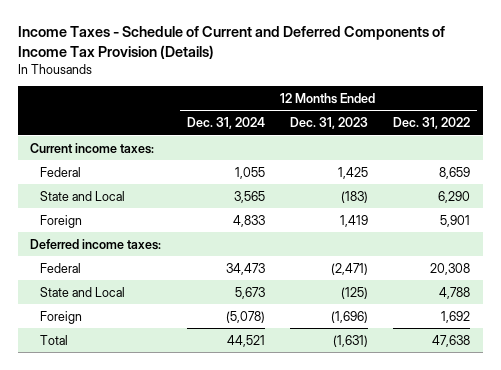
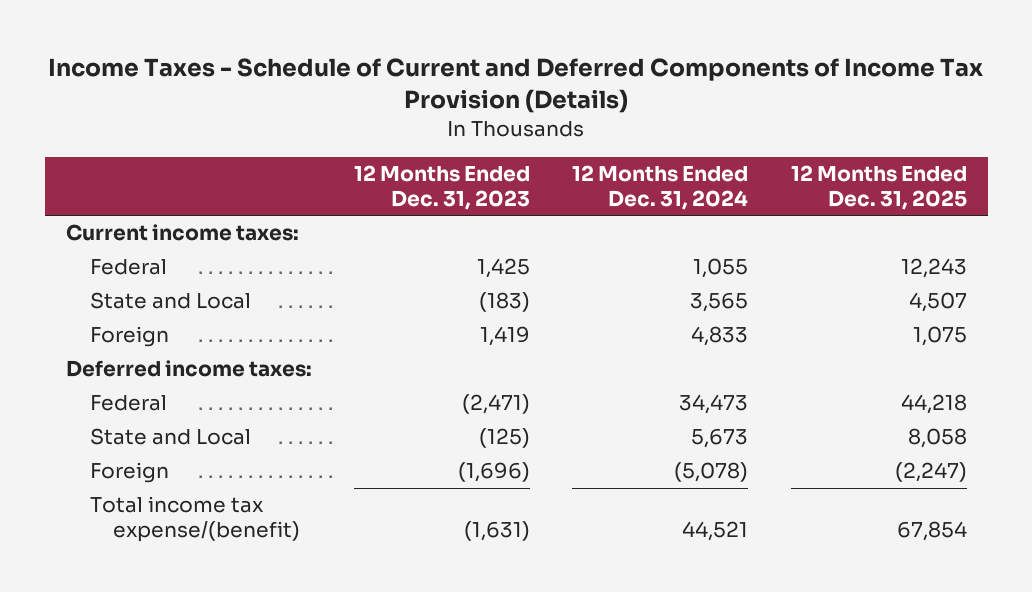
- | 12 Months Ended Dec. 31, 2024 | 12 Months Ended Dec. 31, 2023 | 12 Months Ended Dec. 31, 2022
+ | 12 Months Ended Dec. 31, 2023 | 12 Months Ended Dec. 31, 2024 | 12 Months Ended Dec. 31, 2025
- Total | 44,521 | (1,631) | 47,638
+ Total income tax expense/(benefit) | (1,631) | 44,521 | 67,854

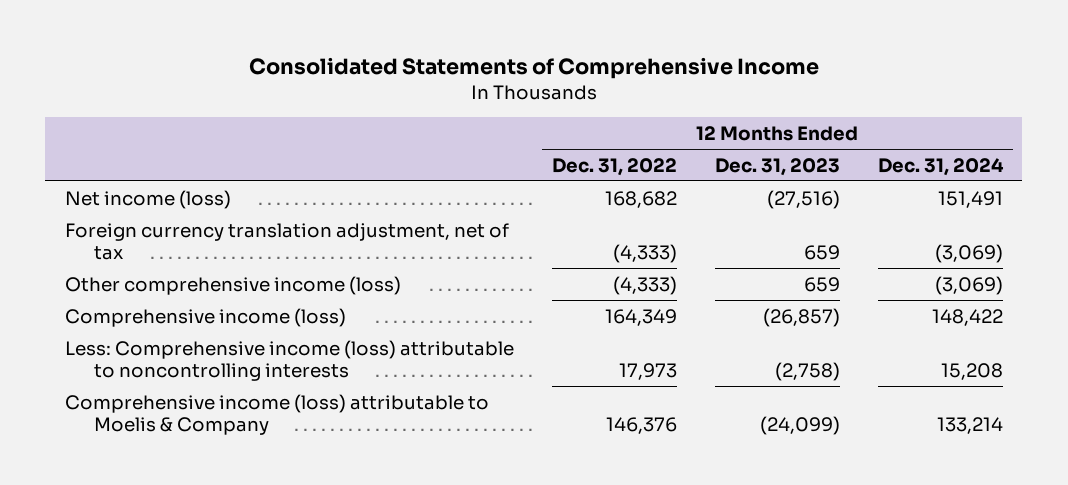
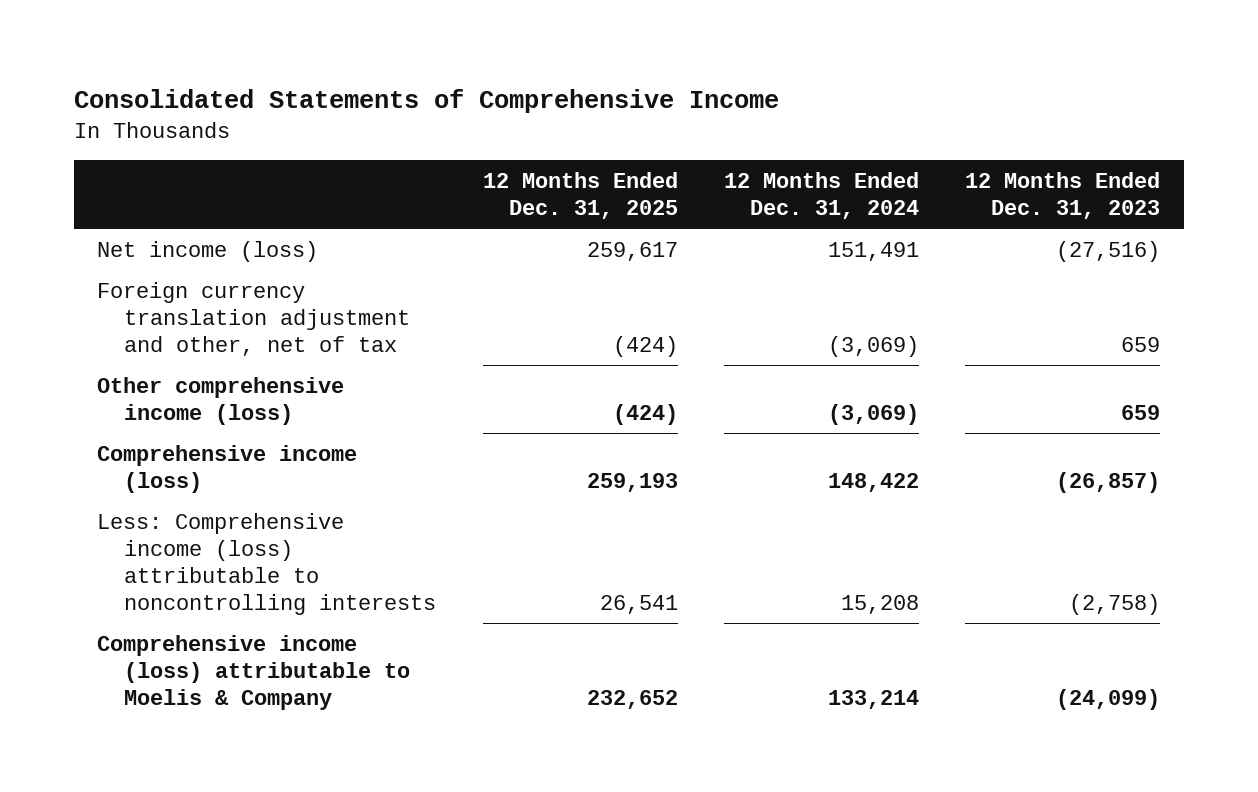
- | 12 Months Ended Dec. 31, 2022 | 12 Months Ended Dec. 31, 2023 | 12 Months Ended Dec. 31, 2024
+ | 12 Months Ended Dec. 31, 2025 | 12 Months Ended Dec. 31, 2024 | 12 Months Ended Dec. 31, 2023
- Foreign currency translation adjustment, net of tax | (4,333) | 659 | (3,069)
+ Foreign currency translation adjustment and other, net of tax | (424) | (3,069) | 659

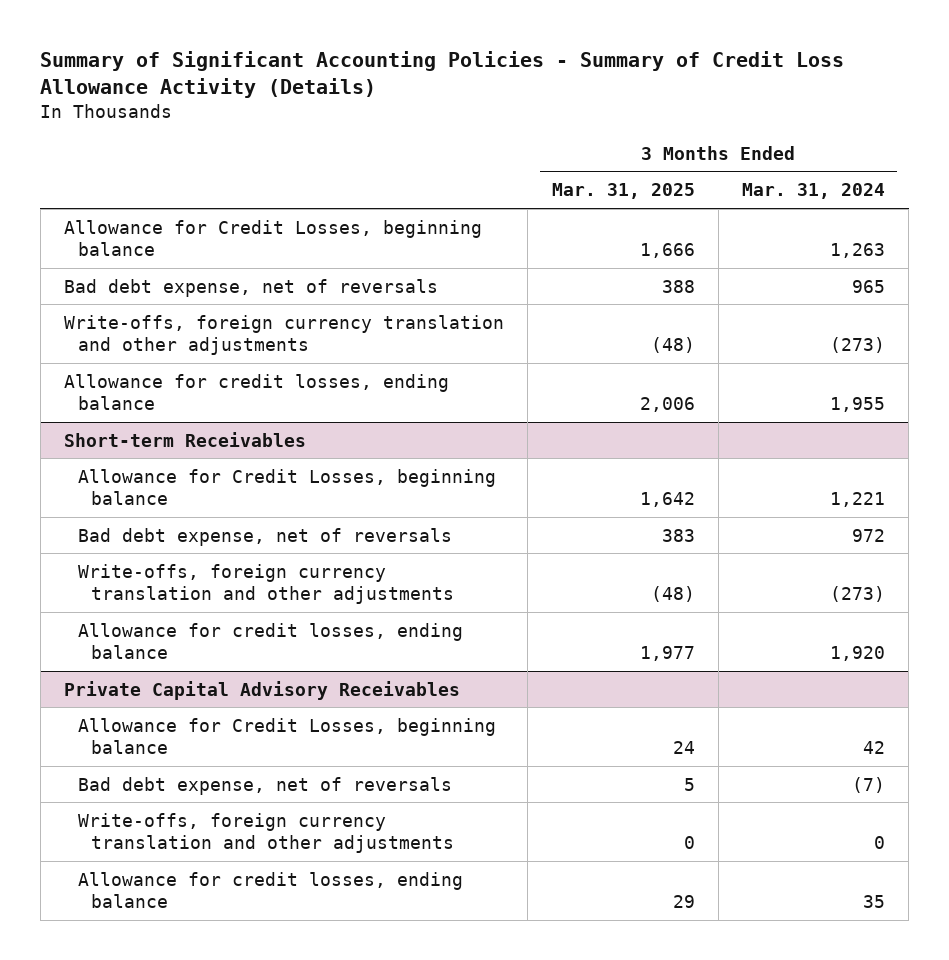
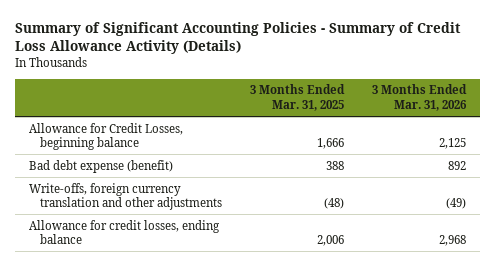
- | 3 Months Ended Mar. 31, 2025 | 3 Months Ended Mar. 31, 2024
+ | 3 Months Ended Mar. 31, 2025 | 3 Months Ended Mar. 31, 2026
- Bad debt expense, net of reversals | 388 | 965
+ Bad debt expense (benefit) | 388 | 892
- Short-term Receivables
- Allowance for Credit Losses, beginning balance | 1,642 | 1,221
- Bad debt expense, net of reversals | 383 | 972
- Write-offs, foreign currency translation and other adjustments | (48) | (273)
- Allowance for credit losses, ending balance | 1,977 | 1,920
- Private Capital Advisory Receivables
- Allowance for Credit Losses, beginning balance | 24 | 42
- Bad debt expense, net of reversals | 5 | (7)
- Write-offs, foreign currency translation and other adjustments | 0 | 0
- Allowance for credit losses, ending balance | 29 | 35

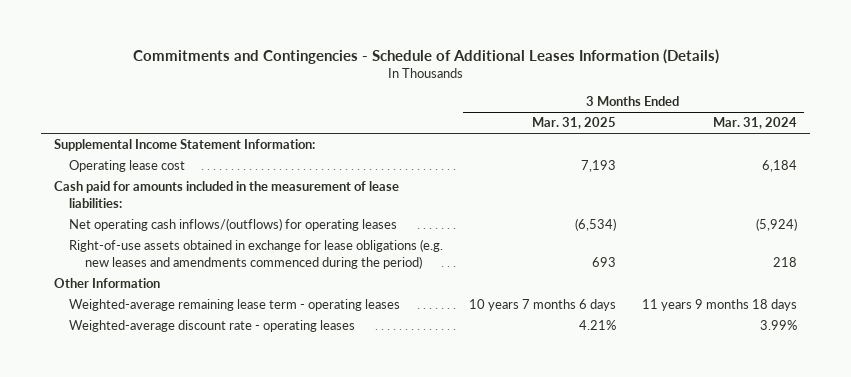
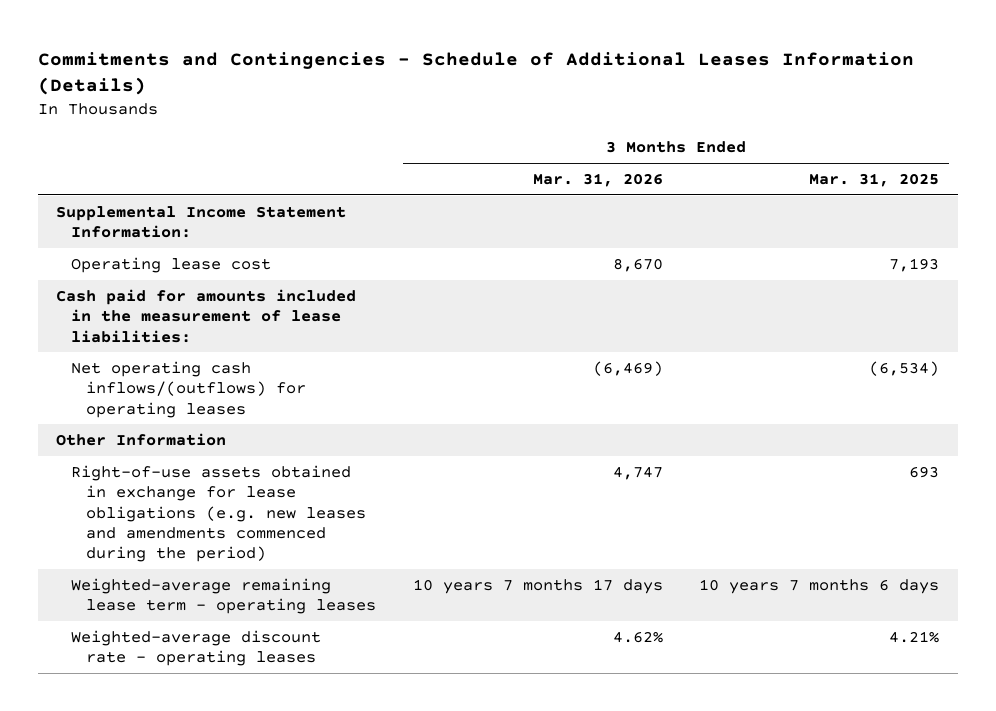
- | 3 Months Ended Mar. 31, 2025 | 3 Months Ended Mar. 31, 2024
+ | 3 Months Ended Mar. 31, 2026 | 3 Months Ended Mar. 31, 2025
moved down: Right-of-use assets obtained in exchange for lease obligations (e.g. new leases and amendments commenced during the period) | 4,747 | 693

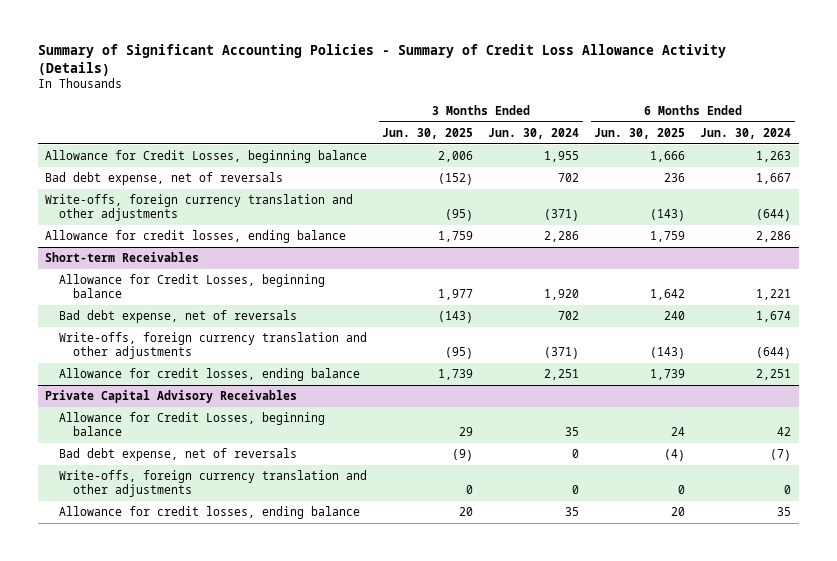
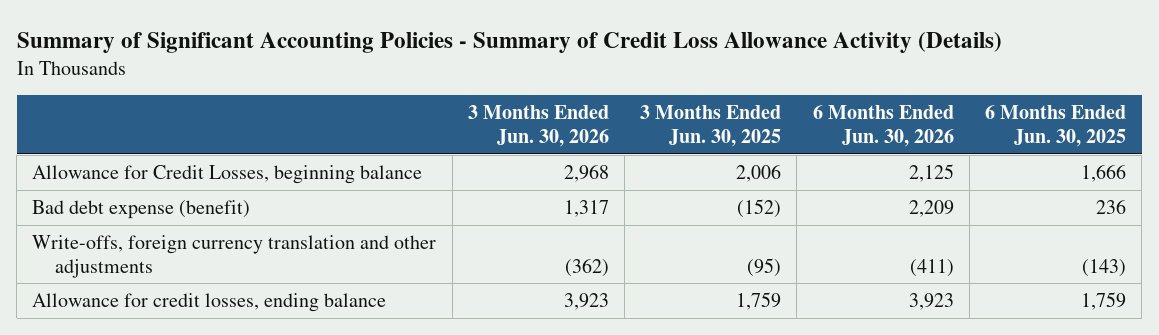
- | 3 Months Ended Jun. 30, 2025 | 3 Months Ended Jun. 30, 2024 | 6 Months Ended Jun. 30, 2025 | 6 Months Ended Jun. 30, 2024
+ | 3 Months Ended Jun. 30, 2026 | 3 Months Ended Jun. 30, 2025 | 6 Months Ended Jun. 30, 2026 | 6 Months Ended Jun. 30, 2025
- Bad debt expense, net of reversals | (152) | 702 | 236 | 1,667
+ Bad debt expense (benefit) | 1,317 | (152) | 2,209 | 236
- Short-term Receivables
- Allowance for Credit Losses, beginning balance | 1,977 | 1,920 | 1,642 | 1,221
- Bad debt expense, net of reversals | (143) | 702 | 240 | 1,674
- Write-offs, foreign currency translation and other adjustments | (95) | (371) | (143) | (644)
- Allowance for credit losses, ending balance | 1,739 | 2,251 | 1,739 | 2,251
- Private Capital Advisory Receivables
- Allowance for Credit Losses, beginning balance | 29 | 35 | 24 | 42
- Bad debt expense, net of reversals | (9) | 0 | (4) | (7)
- Write-offs, foreign currency translation and other adjustments | 0 | 0 | 0 | 0
- Allowance for credit losses, ending balance | 20 | 35 | 20 | 35

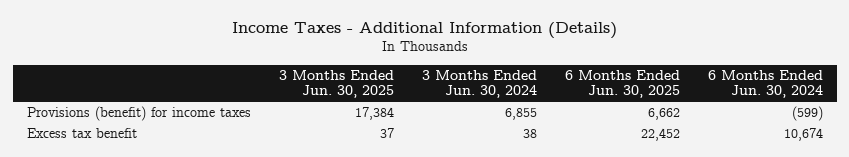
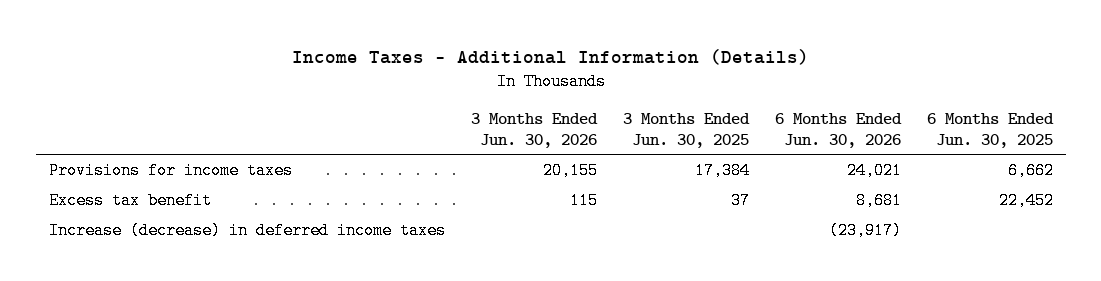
- | 3 Months Ended Jun. 30, 2025 | 3 Months Ended Jun. 30, 2024 | 6 Months Ended Jun. 30, 2025 | 6 Months Ended Jun. 30, 2024
+ | 3 Months Ended Jun. 30, 2026 | 3 Months Ended Jun. 30, 2025 | 6 Months Ended Jun. 30, 2026 | 6 Months Ended Jun. 30, 2025
- Provisions (benefit) for income taxes | 17,384 | 6,855 | 6,662 | (599)
+ Provisions for income taxes | 20,155 | 17,384 | 24,021 | 6,662
+ Increase (decrease) in deferred income taxes | | | (23,917) |

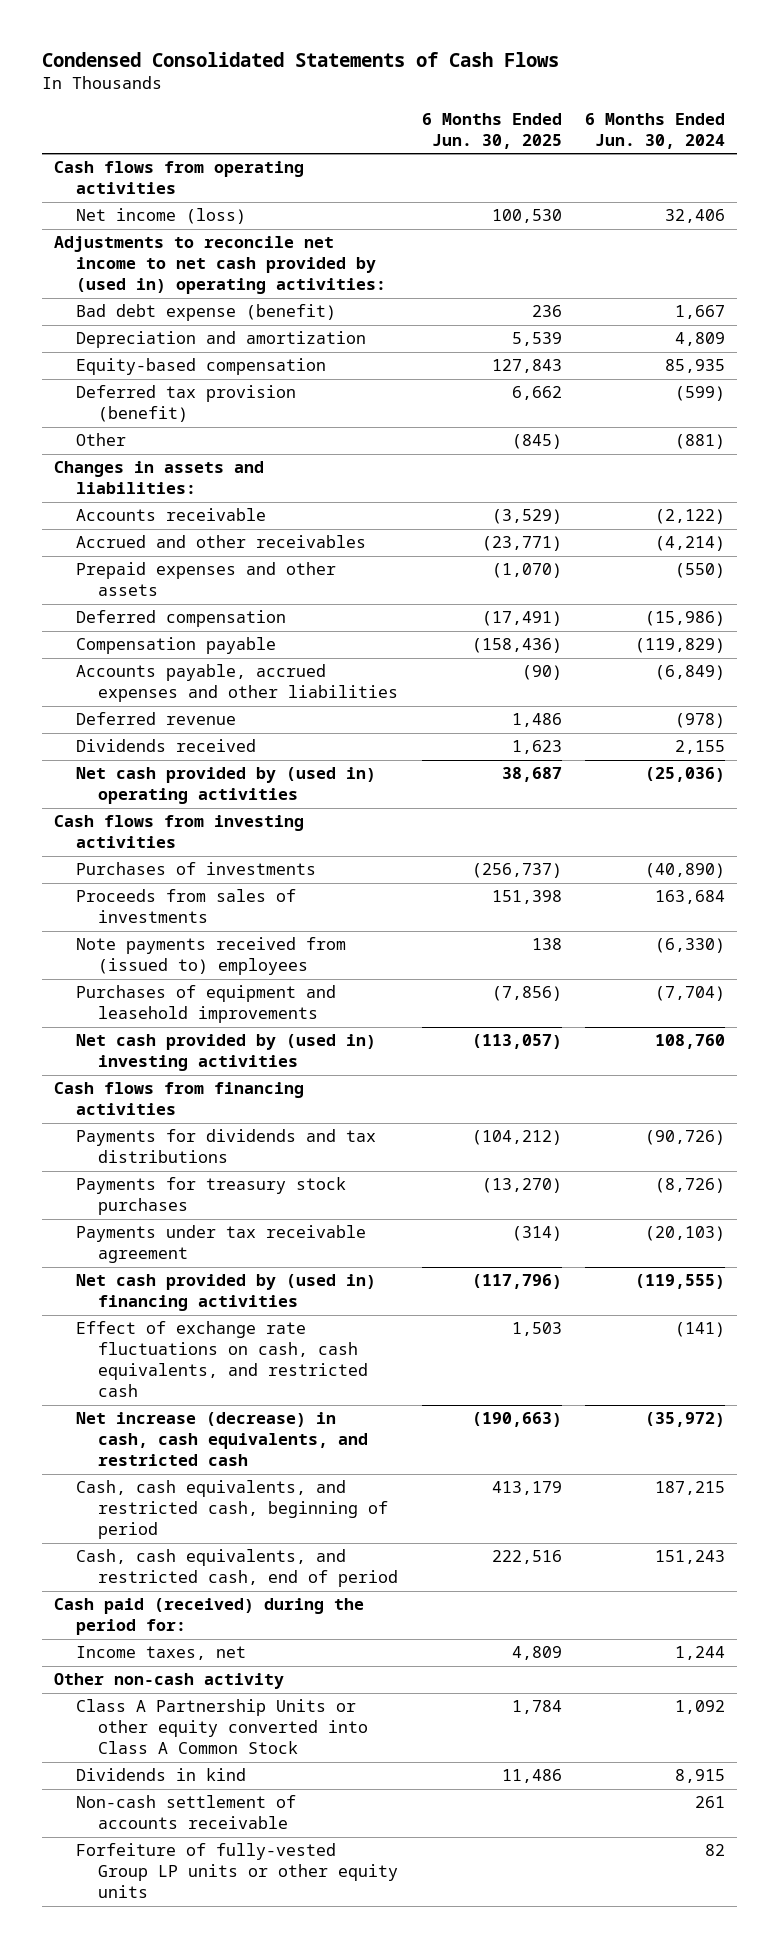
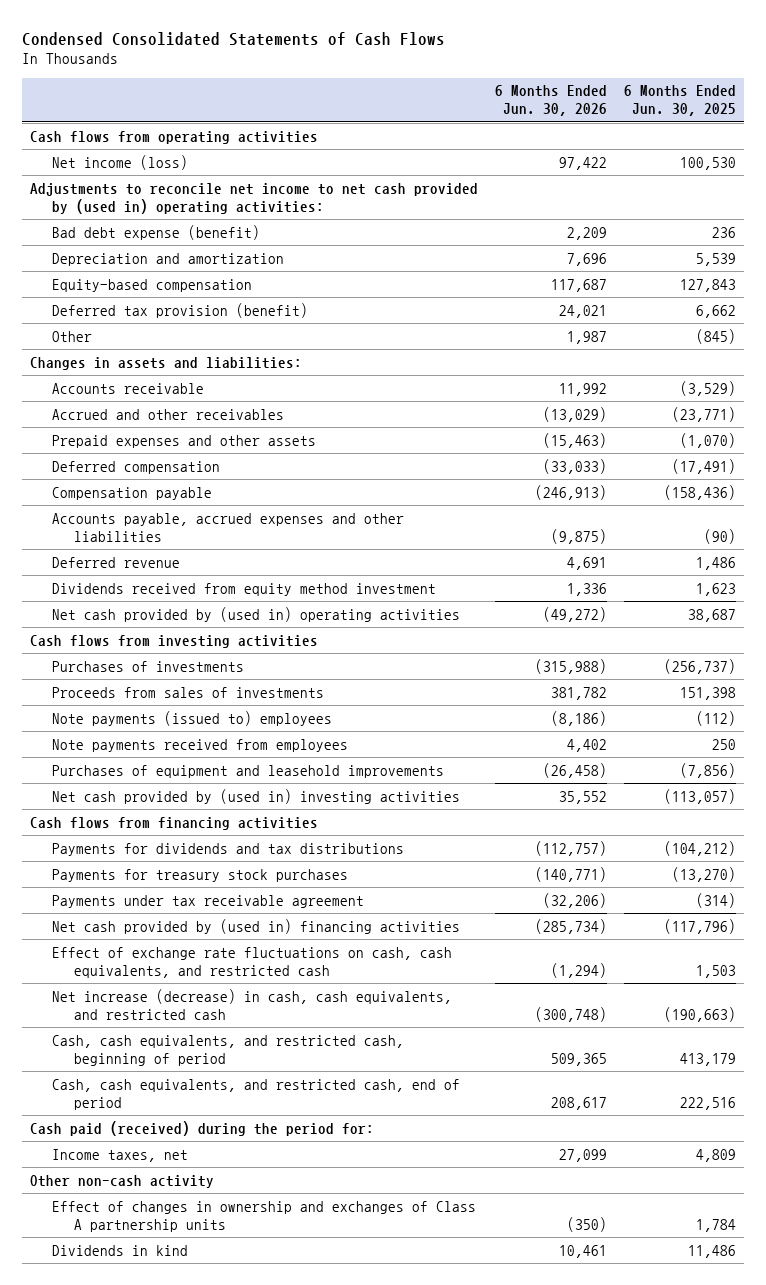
- | 6 Months Ended Jun. 30, 2025 | 6 Months Ended Jun. 30, 2024
+ | 6 Months Ended Jun. 30, 2026 | 6 Months Ended Jun. 30, 2025
- Dividends received | 1,623 | 2,155
+ Dividends received from equity method investment | 1,336 | 1,623
- Note payments received from (issued to) employees | 138 | (6,330)
+ Note payments (issued to) employees | (8,186) | (112)
+ Note payments received from employees | 4,402 | 250
- Class A Partnership Units or other equity converted into Class A Common Stock | 1,784 | 1,092
+ Effect of changes in ownership and exchanges of Class A partnership units | (350) | 1,784
- Non-cash settlement of accounts receivable | | 261
- Forfeiture of fully-vested Group LP units or other equity units | | 82

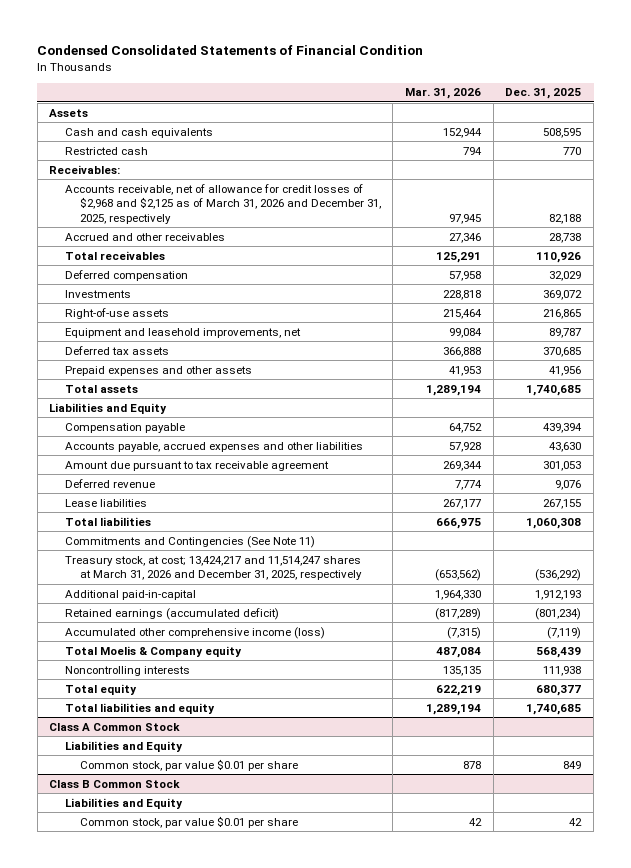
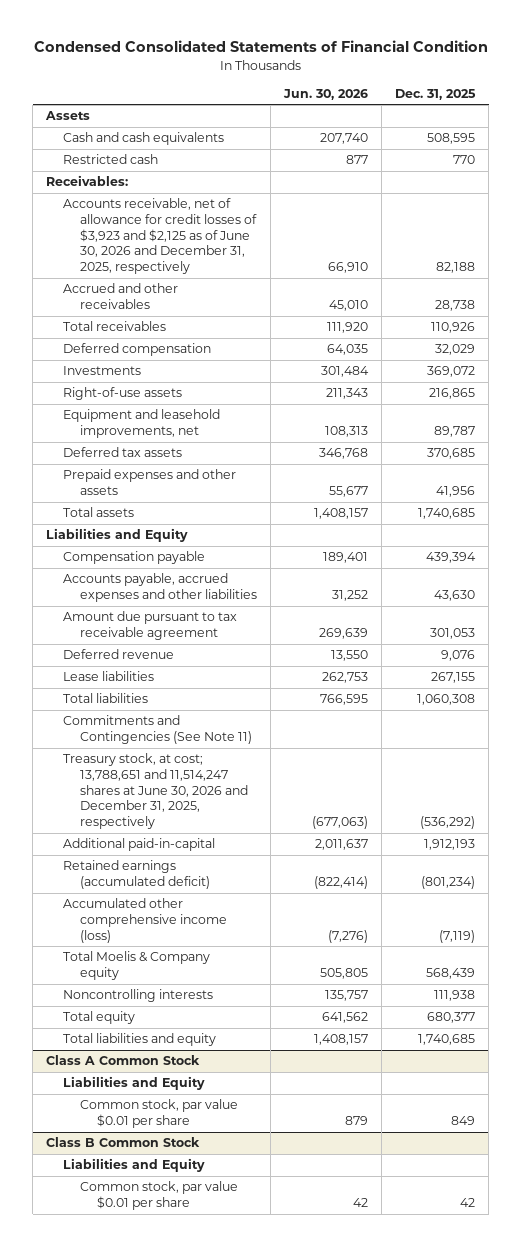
- | Mar. 31, 2026 | Dec. 31, 2025
+ | Jun. 30, 2026 | Dec. 31, 2025
- Accounts receivable, net of allowance for credit losses of $2,968 and $2,125 as of March 31, 2026 and December 31, 2025, respectively | 97,945 | 82,188
+ Accounts receivable, net of allowance for credit losses of $3,923 and $2,125 as of June 30, 2026 and December 31, 2025, respectively | 66,910 | 82,188
- Treasury stock, at cost; 13,424,217 and 11,514,247 shares at March 31, 2026 and December 31, 2025, respectively | (653,562) | (536,292)
+ Treasury stock, at cost; 13,788,651 and 11,514,247 shares at June 30, 2026 and December 31, 2025, respectively | (677,063) | (536,292)

